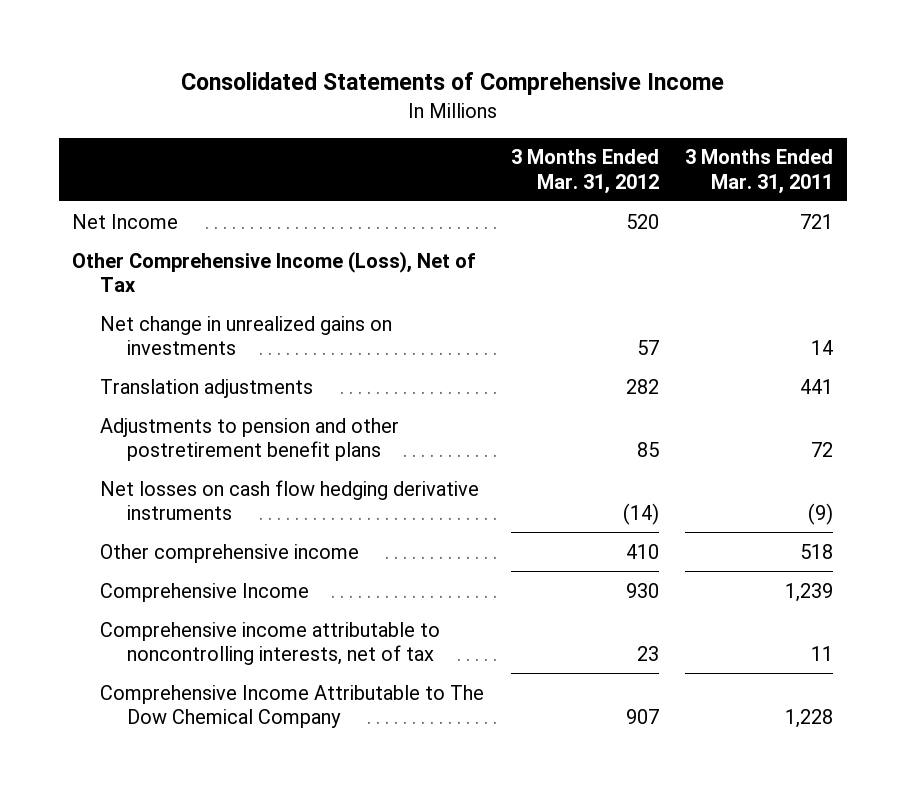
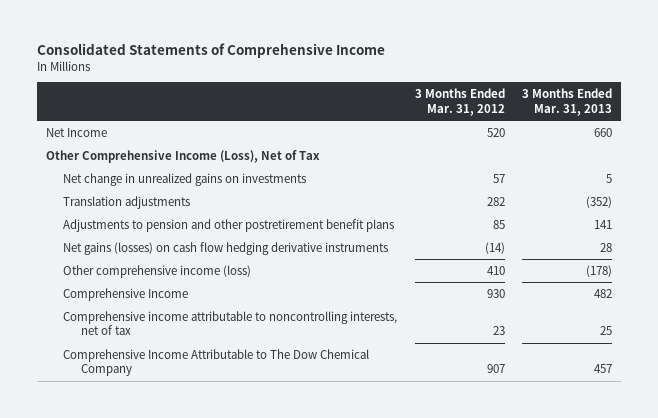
- | 3 Months Ended Mar. 31, 2012 | 3 Months Ended Mar. 31, 2011
+ | 3 Months Ended Mar. 31, 2012 | 3 Months Ended Mar. 31, 2013
- Net losses on cash flow hedging derivative instruments | (14) | (9)
- Other comprehensive income | 410 | 518
+ Net gains (losses) on cash flow hedging derivative instruments | (14) | 28
+ Other comprehensive income (loss) | 410 | (178)

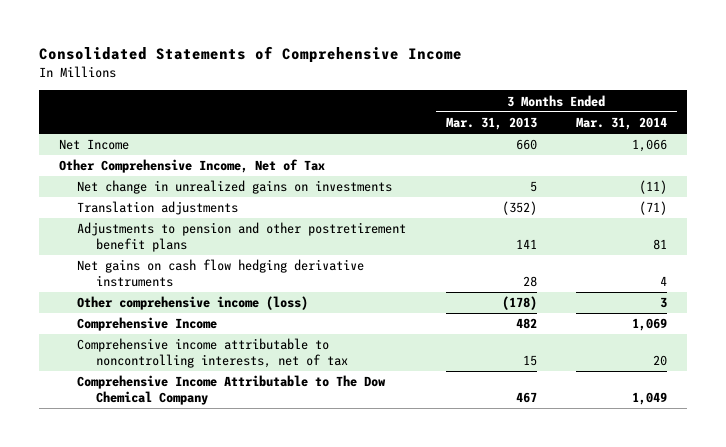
- | 3 Months Ended Mar. 31, 2012 | 3 Months Ended Mar. 31, 2013
+ | 3 Months Ended Mar. 31, 2013 | 3 Months Ended Mar. 31, 2014
- Other Comprehensive Income (Loss), Net of Tax
+ Other Comprehensive Income, Net of Tax
- Net gains (losses) on cash flow hedging derivative instruments | (14) | 28
+ Net gains on cash flow hedging derivative instruments | 28 | 4
- Comprehensive income attributable to noncontrolling interests, net of tax | 23 | 25
- Comprehensive Income Attributable to The Dow Chemical Company | 907 | 457
+ Comprehensive income attributable to noncontrolling interests, net of tax | 15 | 20
+ Comprehensive Income Attributable to The Dow Chemical Company | 467 | 1,049

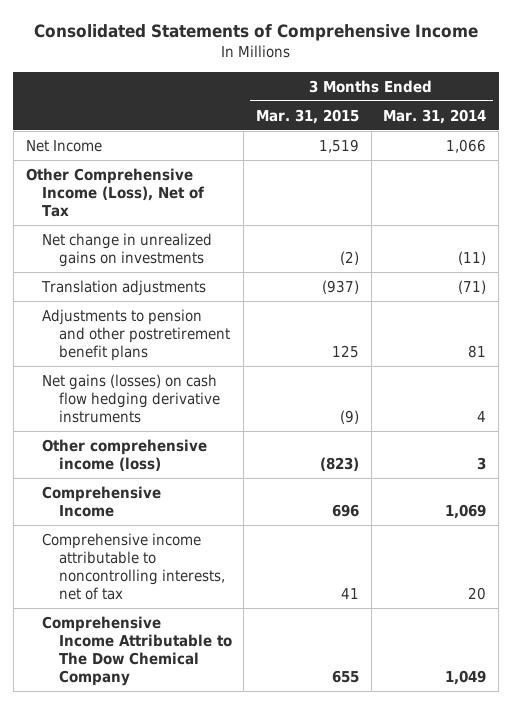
- | 3 Months Ended Mar. 31, 2013 | 3 Months Ended Mar. 31, 2014
+ | 3 Months Ended Mar. 31, 2015 | 3 Months Ended Mar. 31, 2014
- Other Comprehensive Income, Net of Tax
+ Other Comprehensive Income (Loss), Net of Tax
- Net gains on cash flow hedging derivative instruments | 28 | 4
+ Net gains (losses) on cash flow hedging derivative instruments | (9) | 4

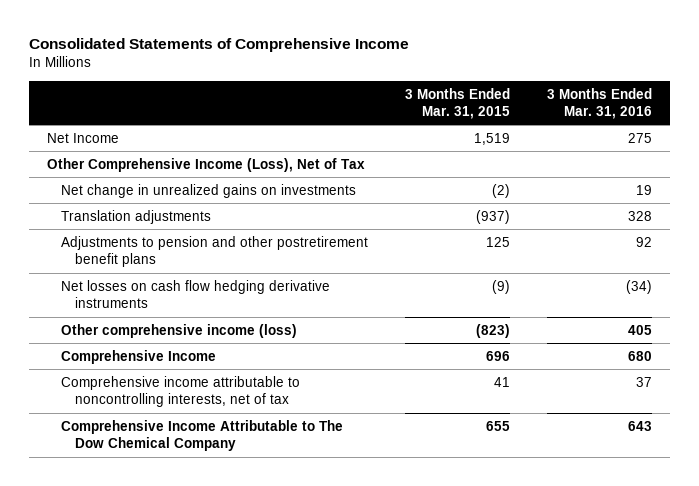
- | 3 Months Ended Mar. 31, 2015 | 3 Months Ended Mar. 31, 2014
+ | 3 Months Ended Mar. 31, 2015 | 3 Months Ended Mar. 31, 2016
- Net gains (losses) on cash flow hedging derivative instruments | (9) | 4
+ Net losses on cash flow hedging derivative instruments | (9) | (34)

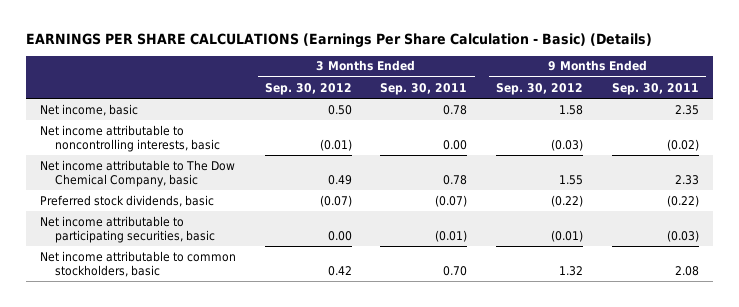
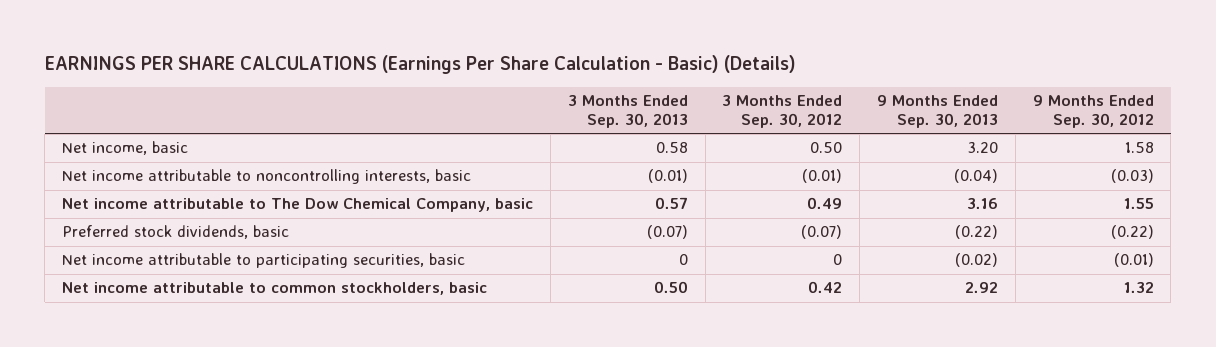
- | 3 Months Ended Sep. 30, 2012 | 3 Months Ended Sep. 30, 2011 | 9 Months Ended Sep. 30, 2012 | 9 Months Ended Sep. 30, 2011
+ | 3 Months Ended Sep. 30, 2013 | 3 Months Ended Sep. 30, 2012 | 9 Months Ended Sep. 30, 2013 | 9 Months Ended Sep. 30, 2012
- Net income attributable to participating securities, basic | 0.00 | (0.01) | (0.01) | (0.03)
+ Net income attributable to participating securities, basic | 0 | 0 | (0.02) | (0.01)

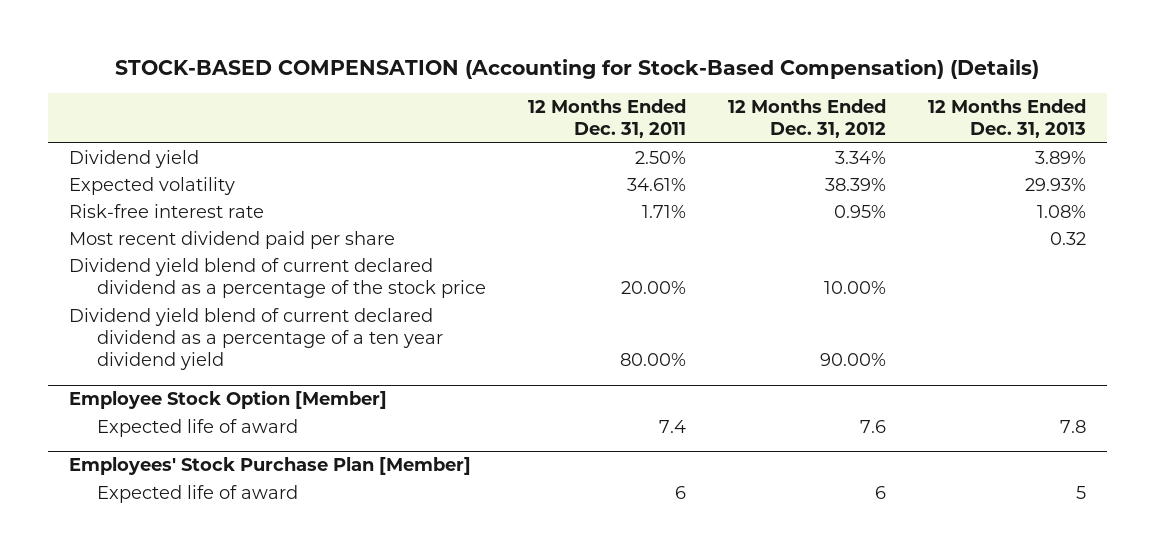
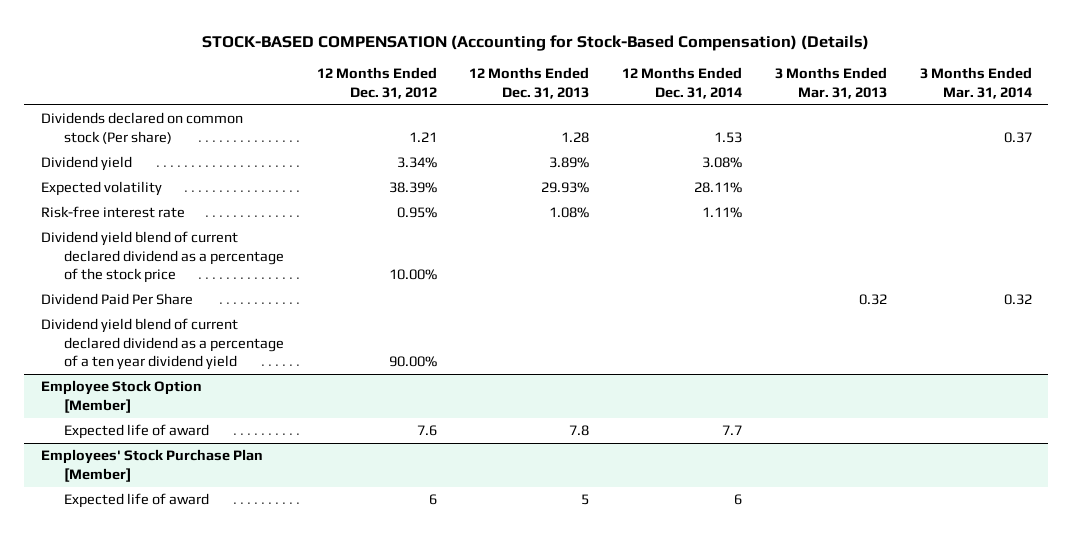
- | 12 Months Ended Dec. 31, 2011 | 12 Months Ended Dec. 31, 2012 | 12 Months Ended Dec. 31, 2013
+ | 12 Months Ended Dec. 31, 2012 | 12 Months Ended Dec. 31, 2013 | 12 Months Ended Dec. 31, 2014 | 3 Months Ended Mar. 31, 2013 | 3 Months Ended Mar. 31, 2014
+ Dividends declared on common stock (Per share) | 1.21 | 1.28 | 1.53 | | 0.37
- Most recent dividend paid per share | | | 0.32
+ Dividend Paid Per Share | | | | 0.32 | 0.32

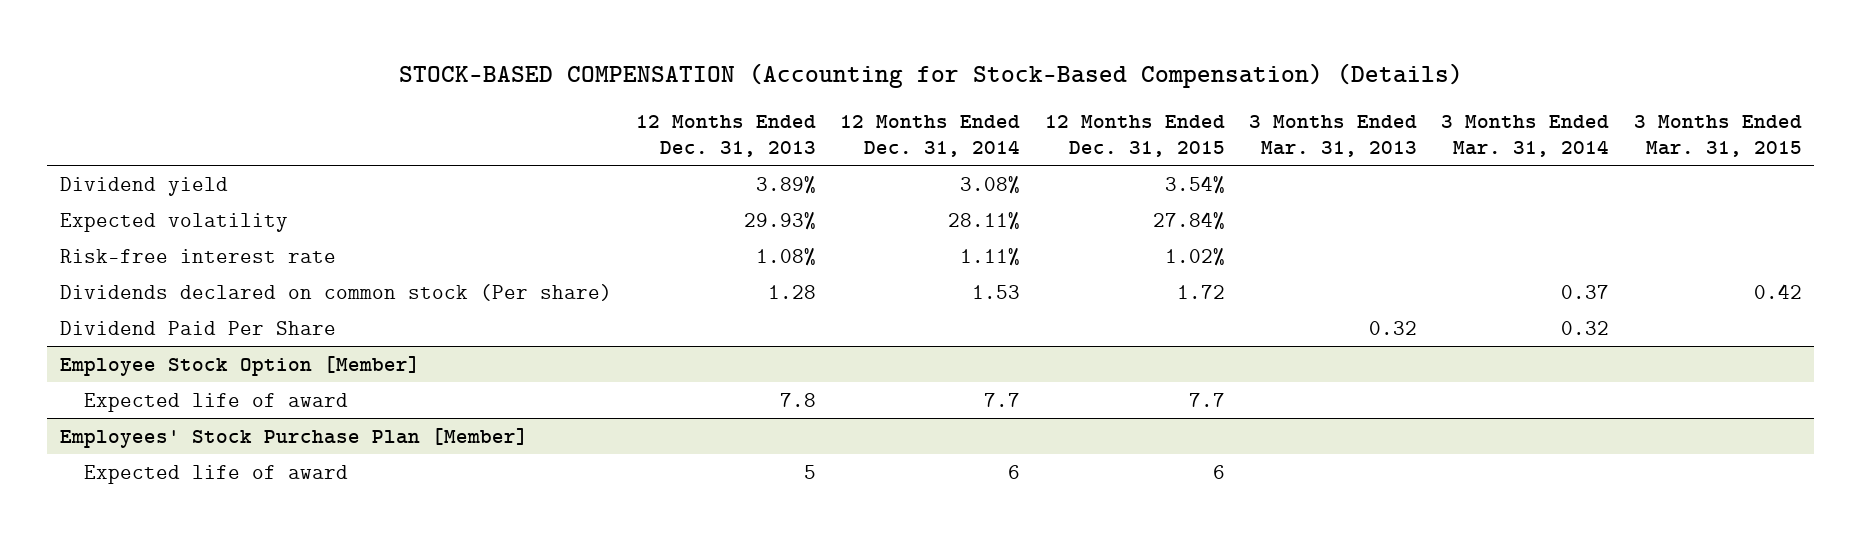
- | 12 Months Ended Dec. 31, 2012 | 12 Months Ended Dec. 31, 2013 | 12 Months Ended Dec. 31, 2014 | 3 Months Ended Mar. 31, 2013 | 3 Months Ended Mar. 31, 2014
+ | 12 Months Ended Dec. 31, 2013 | 12 Months Ended Dec. 31, 2014 | 12 Months Ended Dec. 31, 2015 | 3 Months Ended Mar. 31, 2013 | 3 Months Ended Mar. 31, 2014 | 3 Months Ended Mar. 31, 2015
- Dividend yield blend of current declared dividend as a percentage of the stock price | 10.00% | | | |
moved down: Dividends declared on common stock (Per share) | 1.28 | 1.53 | 1.72 | | 0.37 | 0.42
- Dividend yield blend of current declared dividend as a percentage of a ten year dividend yield | 90.00% | | | |

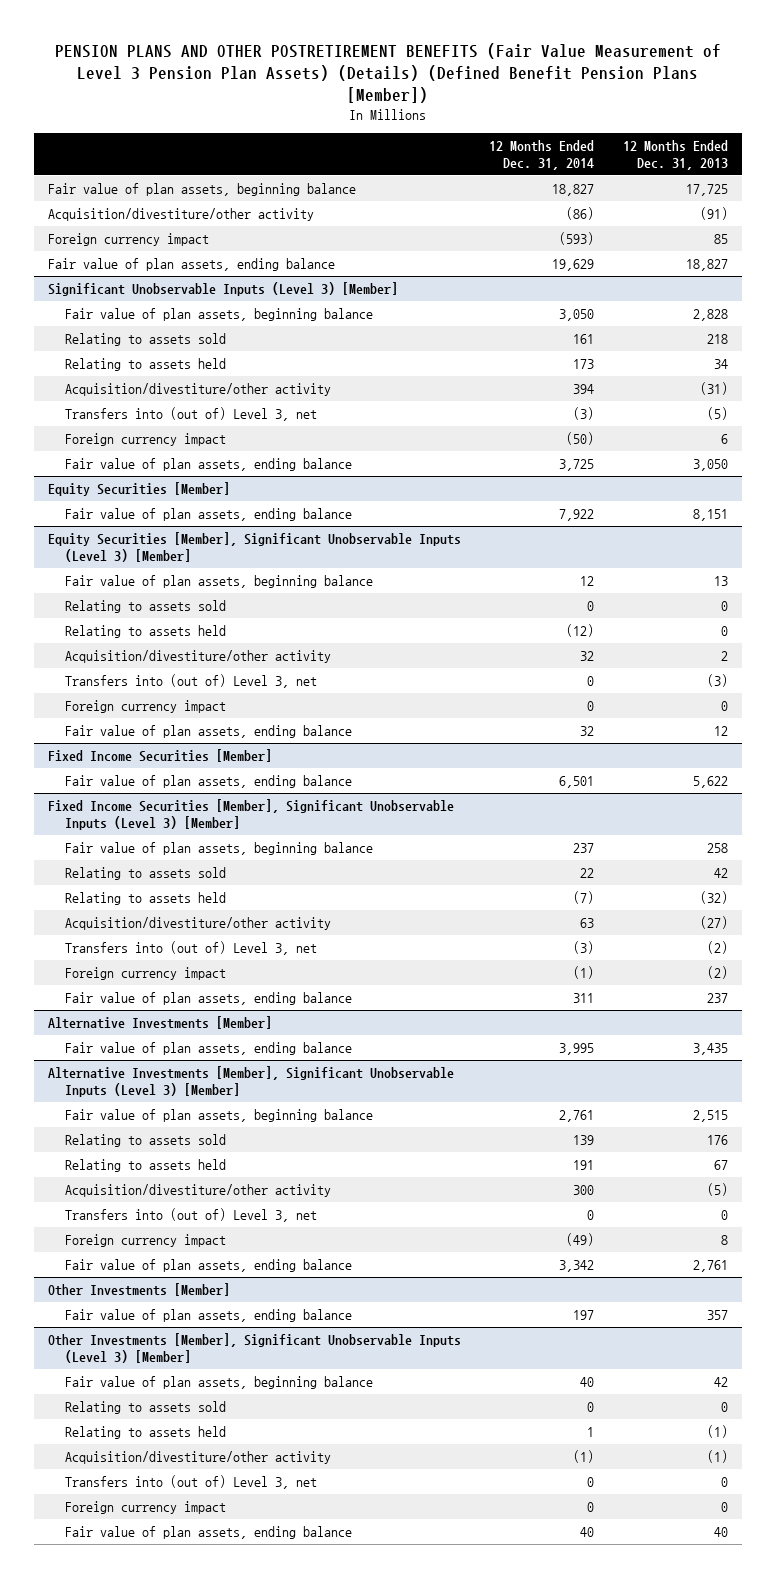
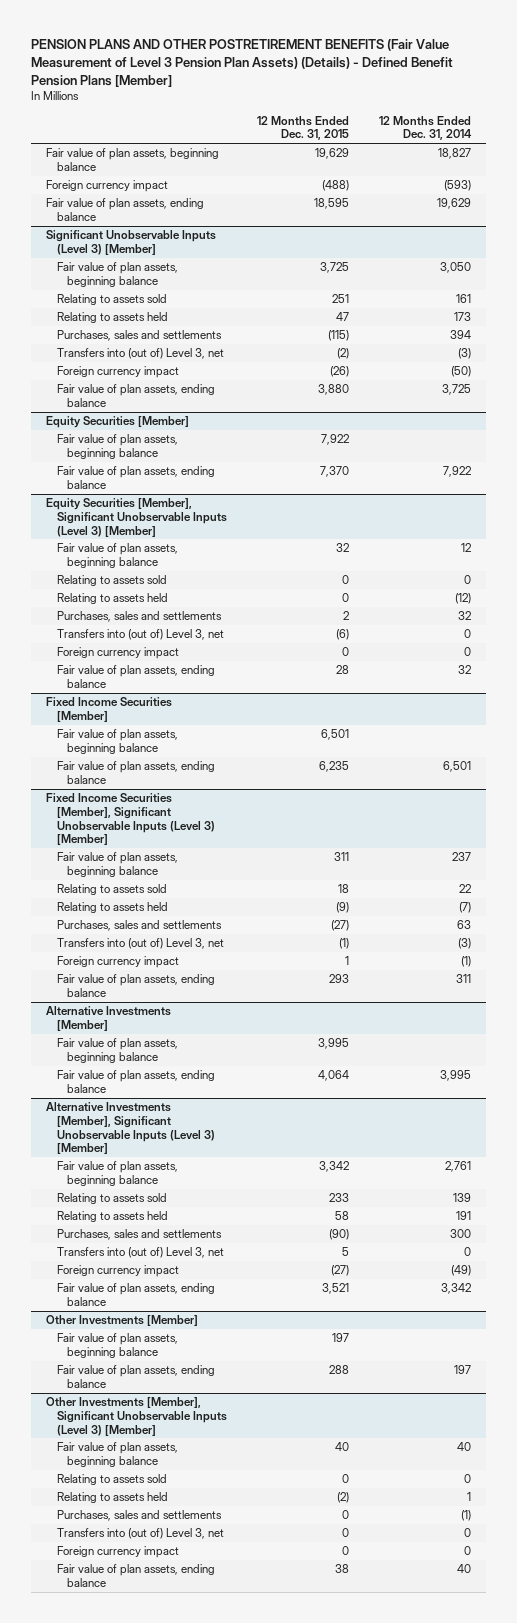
- PENSION PLANS AND OTHER POSTRETIREMENT BENEFITS (Fair Value Measurement of Level 3 Pension Plan Assets) (Details) (Defined Benefit Pension Plans [Member])
+ PENSION PLANS AND OTHER POSTRETIREMENT BENEFITS (Fair Value Measurement of Level 3 Pension Plan Assets) (Details) - Defined Benefit Pension Plans [Member]
- | 12 Months Ended Dec. 31, 2014 | 12 Months Ended Dec. 31, 2013
+ | 12 Months Ended Dec. 31, 2015 | 12 Months Ended Dec. 31, 2014
- Acquisition/divestiture/other activity | (86) | (91)
@ Significant Unobservable Inputs (Level 3) [Member]
- Acquisition/divestiture/other activity | 394 | (31)
+ Purchases, sales and settlements | (115) | 394
@ Equity Securities [Member]
+ Fair value of plan assets, beginning balance | 7,922 |
@ Equity Securities [Member], Significant Unobservable Inputs (Level 3) [Member]
- Acquisition/divestiture/other activity | 32 | 2
+ Purchases, sales and settlements | 2 | 32
@ Fixed Income Securities [Member]
+ Fair value of plan assets, beginning balance | 6,501 |
@ Fixed Income Securities [Member], Significant Unobservable Inputs (Level 3) [Member]
- Acquisition/divestiture/other activity | 63 | (27)
+ Purchases, sales and settlements | (27) | 63
@ Alternative Investments [Member]
+ Fair value of plan assets, beginning balance | 3,995 |
@ Alternative Investments [Member], Significant Unobservable Inputs (Level 3) [Member]
- Acquisition/divestiture/other activity | 300 | (5)
+ Purchases, sales and settlements | (90) | 300
@ Other Investments [Member]
+ Fair value of plan assets, beginning balance | 197 |
@ Other Investments [Member], Significant Unobservable Inputs (Level 3) [Member]
- Acquisition/divestiture/other activity | (1) | (1)
+ Purchases, sales and settlements | 0 | (1)

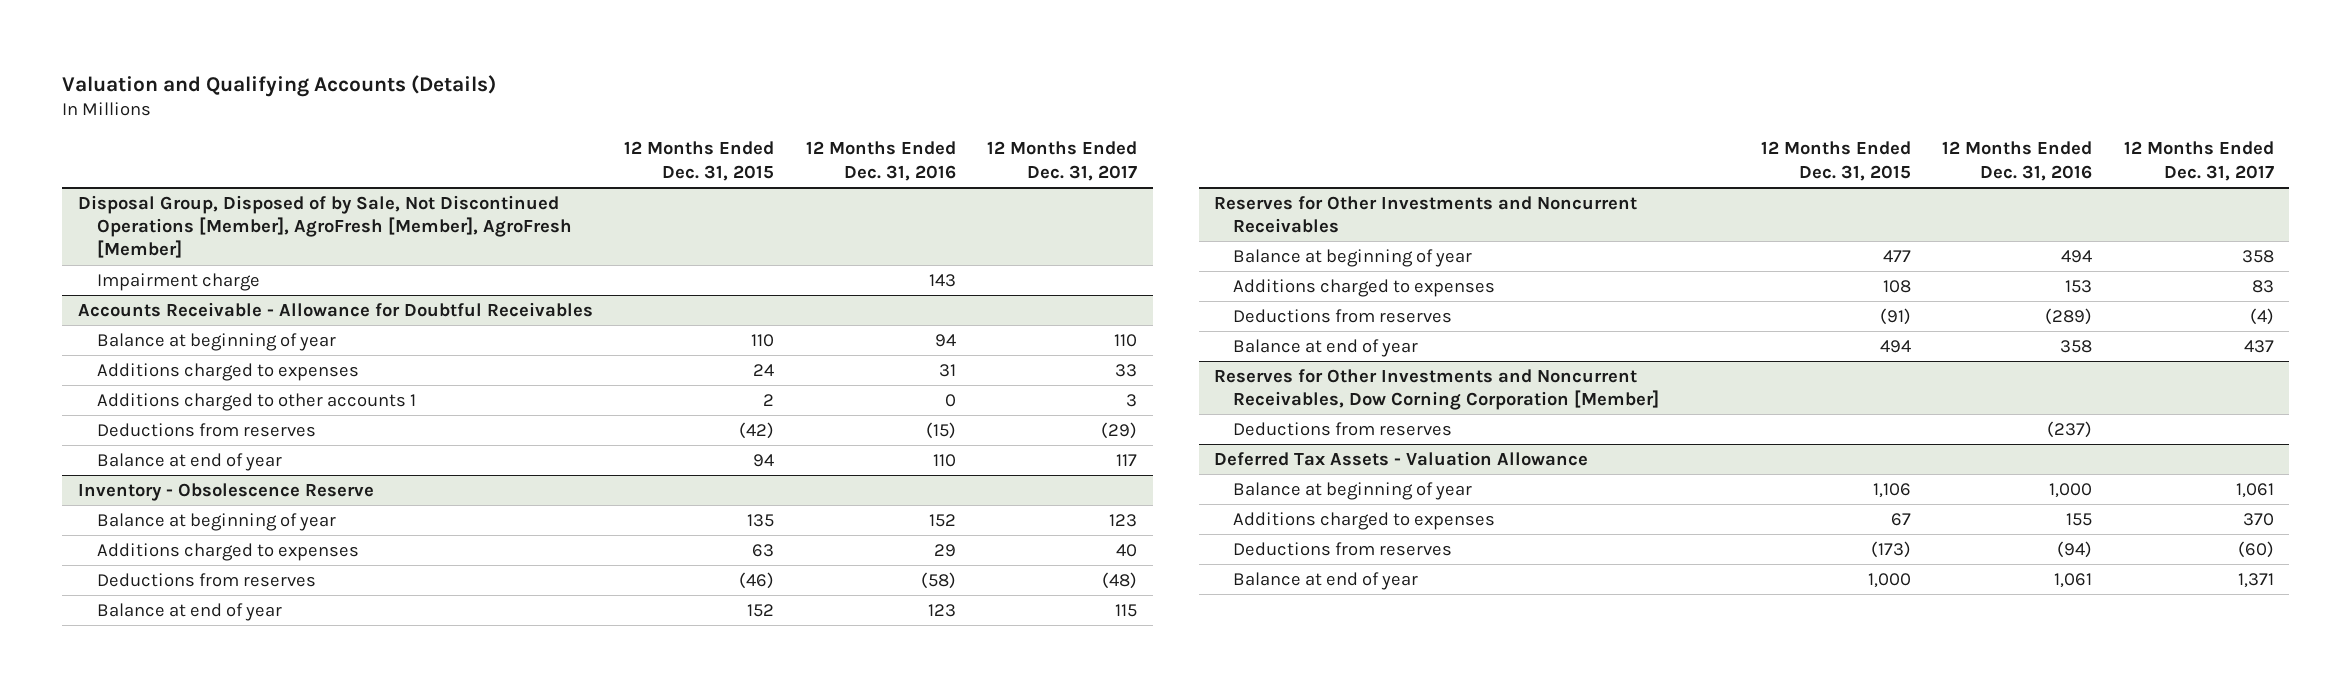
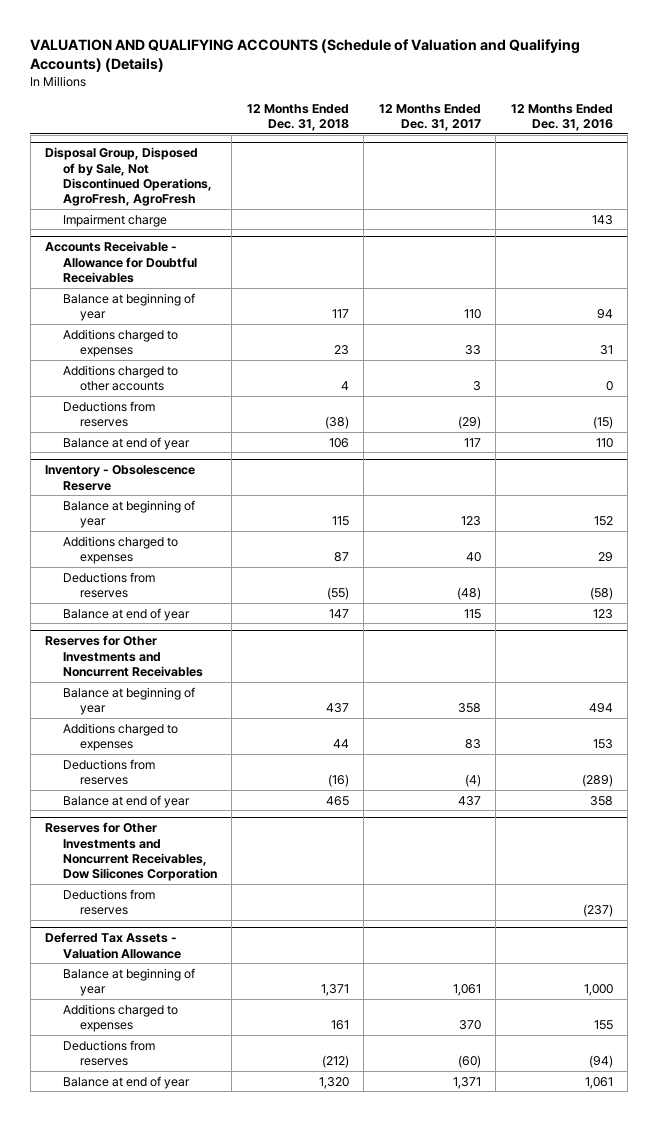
- Valuation and Qualifying Accounts (Details)
+ VALUATION AND QUALIFYING ACCOUNTS (Schedule of Valuation and Qualifying Accounts) (Details)
- | 12 Months Ended Dec. 31, 2015 | 12 Months Ended Dec. 31, 2016 | 12 Months Ended Dec. 31, 2017
+ | 12 Months Ended Dec. 31, 2018 | 12 Months Ended Dec. 31, 2017 | 12 Months Ended Dec. 31, 2016
- Disposal Group, Disposed of by Sale, Not Discontinued Operations [Member], AgroFresh [Member], AgroFresh [Member]
+ Disposal Group, Disposed of by Sale, Not Discontinued Operations, AgroFresh, AgroFresh
@ Accounts Receivable - Allowance for Doubtful Receivables
- Additions charged to other accounts 1 | 2 | 0 | 3
+ Additions charged to other accounts | 4 | 3 | 0
- Reserves for Other Investments and Noncurrent Receivables, Dow Corning Corporation [Member]
+ Reserves for Other Investments and Noncurrent Receivables, Dow Silicones Corporation

